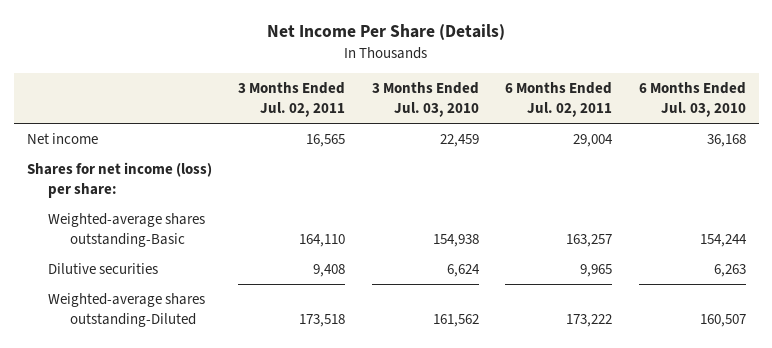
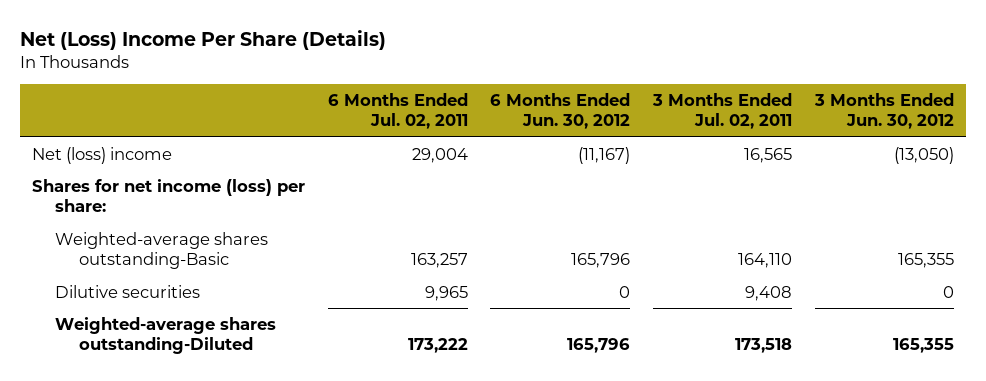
- Net Income Per Share (Details)
+ Net (Loss) Income Per Share (Details)
- | 3 Months Ended Jul. 02, 2011 | 3 Months Ended Jul. 03, 2010 | 6 Months Ended Jul. 02, 2011 | 6 Months Ended Jul. 03, 2010
+ | 6 Months Ended Jul. 02, 2011 | 6 Months Ended Jun. 30, 2012 | 3 Months Ended Jul. 02, 2011 | 3 Months Ended Jun. 30, 2012
- Net income | 16,565 | 22,459 | 29,004 | 36,168
+ Net (loss) income | 29,004 | (11,167) | 16,565 | (13,050)

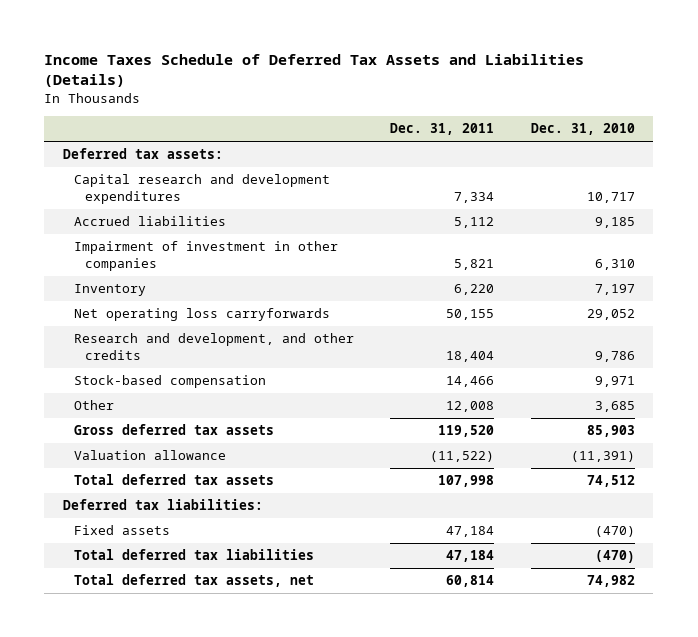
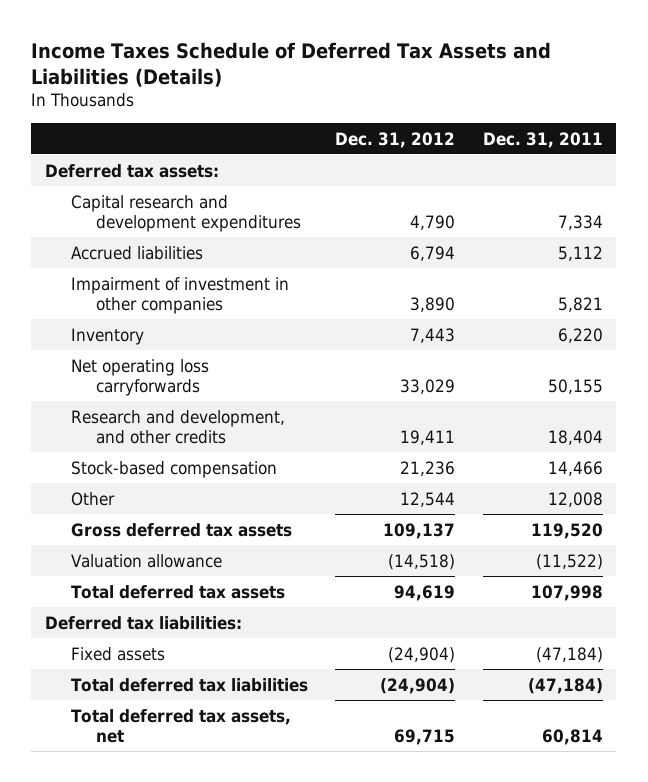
- | Dec. 31, 2011 | Dec. 31, 2010
+ | Dec. 31, 2012 | Dec. 31, 2011
- Fixed assets | 47,184 | (470)
- Total deferred tax liabilities | 47,184 | (470)
+ Fixed assets | (24,904) | (47,184)
+ Total deferred tax liabilities | (24,904) | (47,184)

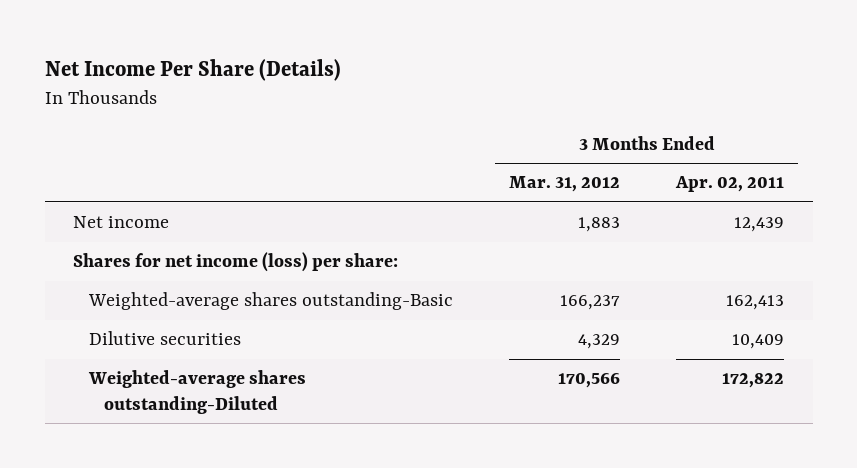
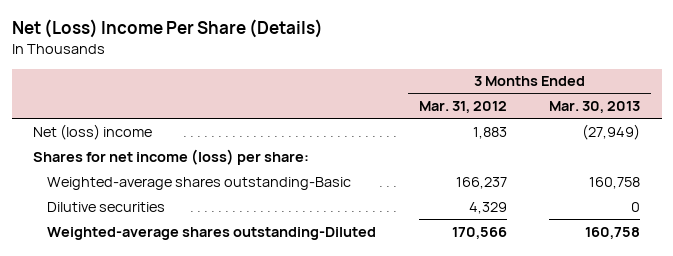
- Net Income Per Share (Details)
+ Net (Loss) Income Per Share (Details)
- | 3 Months Ended Mar. 31, 2012 | 3 Months Ended Apr. 02, 2011
+ | 3 Months Ended Mar. 31, 2012 | 3 Months Ended Mar. 30, 2013
- Net income | 1,883 | 12,439
+ Net (loss) income | 1,883 | (27,949)

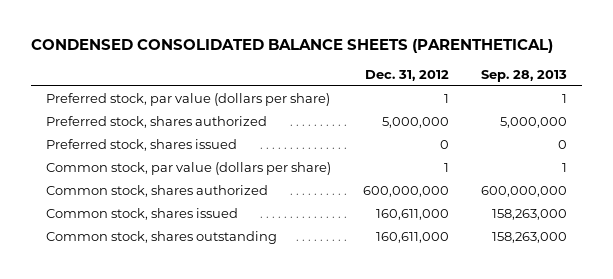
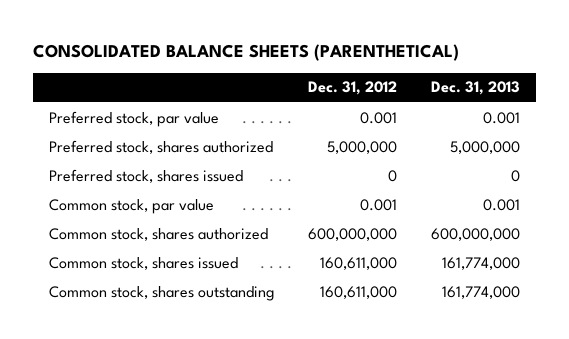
- CONDENSED CONSOLIDATED BALANCE SHEETS (PARENTHETICAL)
+ CONSOLIDATED BALANCE SHEETS (PARENTHETICAL)
- | Dec. 31, 2012 | Sep. 28, 2013
+ | Dec. 31, 2012 | Dec. 31, 2013
- Preferred stock, par value (dollars per share) | 1 | 1
+ Preferred stock, par value | 0.001 | 0.001
- Common stock, par value (dollars per share) | 1 | 1
+ Common stock, par value | 0.001 | 0.001

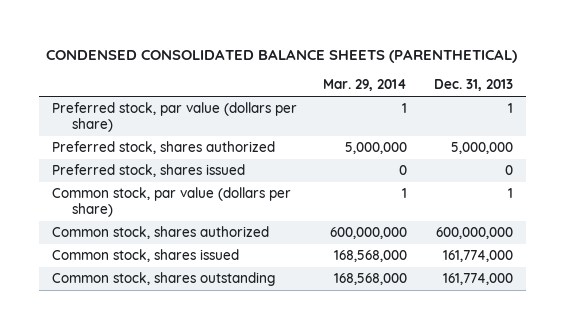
- CONSOLIDATED BALANCE SHEETS (PARENTHETICAL)
+ CONDENSED CONSOLIDATED BALANCE SHEETS (PARENTHETICAL)
- | Dec. 31, 2012 | Dec. 31, 2013
+ | Mar. 29, 2014 | Dec. 31, 2013
- Preferred stock, par value | 0.001 | 0.001
+ Preferred stock, par value (dollars per share) | 1 | 1
- Common stock, par value | 0.001 | 0.001
+ Common stock, par value (dollars per share) | 1 | 1

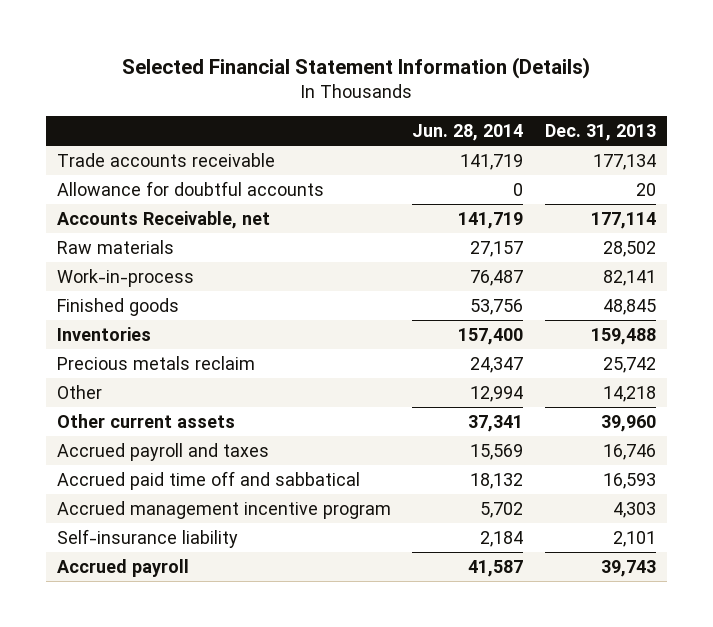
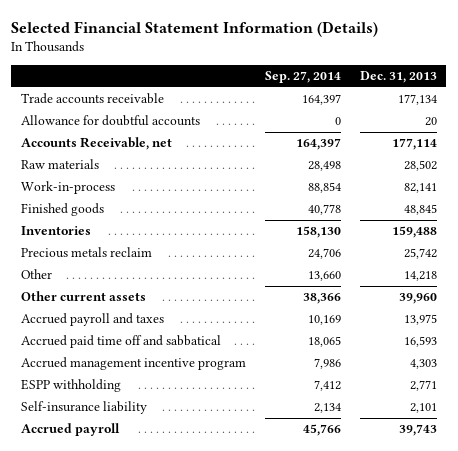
- | Jun. 28, 2014 | Dec. 31, 2013
+ | Sep. 27, 2014 | Dec. 31, 2013
- Accrued payroll and taxes | 15,569 | 16,746
+ Accrued payroll and taxes | 10,169 | 13,975
+ ESPP withholding | 7,412 | 2,771

